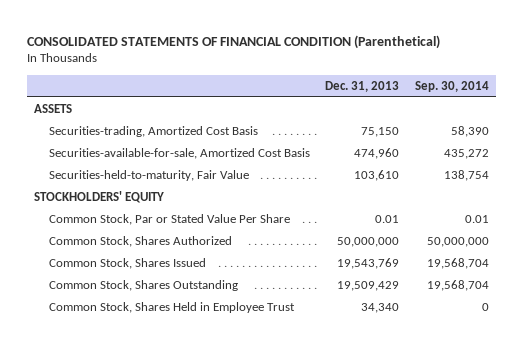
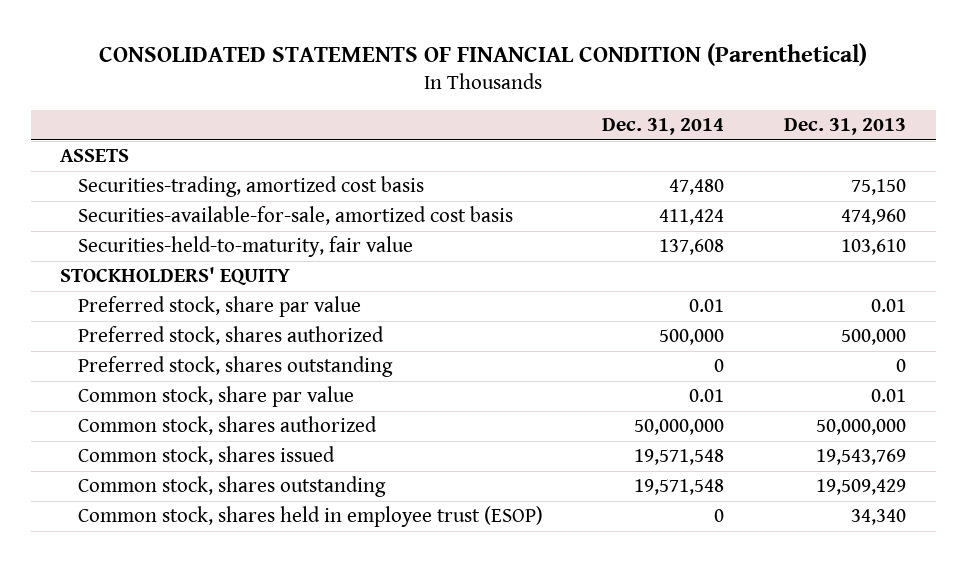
- | Dec. 31, 2013 | Sep. 30, 2014
+ | Dec. 31, 2014 | Dec. 31, 2013
- Securities-trading, Amortized Cost Basis | 75,150 | 58,390
- Securities-available-for-sale, Amortized Cost Basis | 474,960 | 435,272
- Securities-held-to-maturity, Fair Value | 103,610 | 138,754
+ Securities-trading, amortized cost basis | 47,480 | 75,150
+ Securities-available-for-sale, amortized cost basis | 411,424 | 474,960
+ Securities-held-to-maturity, fair value | 137,608 | 103,610
- Common Stock, Par or Stated Value Per Share | 0.01 | 0.01
- Common Stock, Shares Authorized | 50,000,000 | 50,000,000
- Common Stock, Shares Issued | 19,543,769 | 19,568,704
- Common Stock, Shares Outstanding | 19,509,429 | 19,568,704
- Common Stock, Shares Held in Employee Trust | 34,340 | 0
+ Preferred stock, share par value | 0.01 | 0.01
+ Preferred stock, shares authorized | 500,000 | 500,000
+ Preferred stock, shares outstanding | 0 | 0
+ Common stock, share par value | 0.01 | 0.01
+ Common stock, shares authorized | 50,000,000 | 50,000,000
+ Common stock, shares issued | 19,571,548 | 19,543,769
+ Common stock, shares outstanding | 19,571,548 | 19,509,429
+ Common stock, shares held in employee trust (ESOP) | 0 | 34,340

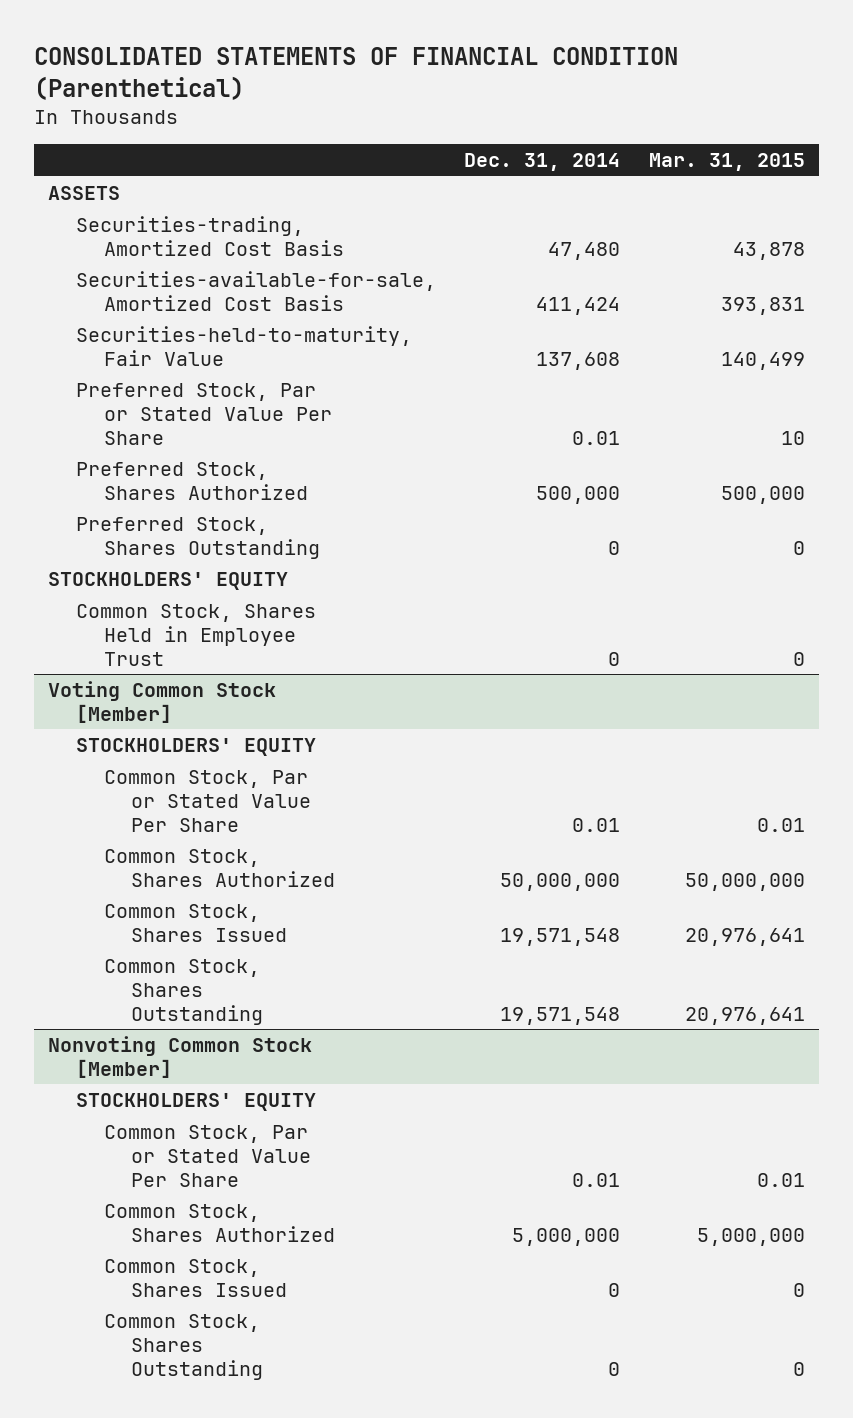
- | Dec. 31, 2014 | Dec. 31, 2013
+ | Dec. 31, 2014 | Mar. 31, 2015
- Securities-trading, amortized cost basis | 47,480 | 75,150
- Securities-available-for-sale, amortized cost basis | 411,424 | 474,960
- Securities-held-to-maturity, fair value | 137,608 | 103,610
+ Securities-trading, Amortized Cost Basis | 47,480 | 43,878
+ Securities-available-for-sale, Amortized Cost Basis | 411,424 | 393,831
+ Securities-held-to-maturity, Fair Value | 137,608 | 140,499
+ Preferred Stock, Par or Stated Value Per Share | 0.01 | 10
+ Preferred Stock, Shares Authorized | 500,000 | 500,000
+ Preferred Stock, Shares Outstanding | 0 | 0
- Preferred stock, share par value | 0.01 | 0.01
- Preferred stock, shares authorized | 500,000 | 500,000
- Preferred stock, shares outstanding | 0 | 0
- Common stock, share par value | 0.01 | 0.01
- Common stock, shares authorized | 50,000,000 | 50,000,000
- Common stock, shares issued | 19,571,548 | 19,543,769
- Common stock, shares outstanding | 19,571,548 | 19,509,429
- Common stock, shares held in employee trust (ESOP) | 0 | 34,340
+ Common Stock, Shares Held in Employee Trust | 0 | 0
+ Voting Common Stock [Member]
+ STOCKHOLDERS' EQUITY
+ Common Stock, Par or Stated Value Per Share | 0.01 | 0.01
+ Common Stock, Shares Authorized | 50,000,000 | 50,000,000
+ Common Stock, Shares Issued | 19,571,548 | 20,976,641
+ Common Stock, Shares Outstanding | 19,571,548 | 20,976,641
+ Nonvoting Common Stock [Member]
+ STOCKHOLDERS' EQUITY
+ Common Stock, Par or Stated Value Per Share | 0.01 | 0.01
+ Common Stock, Shares Authorized | 5,000,000 | 5,000,000
+ Common Stock, Shares Issued | 0 | 0
+ Common Stock, Shares Outstanding | 0 | 0

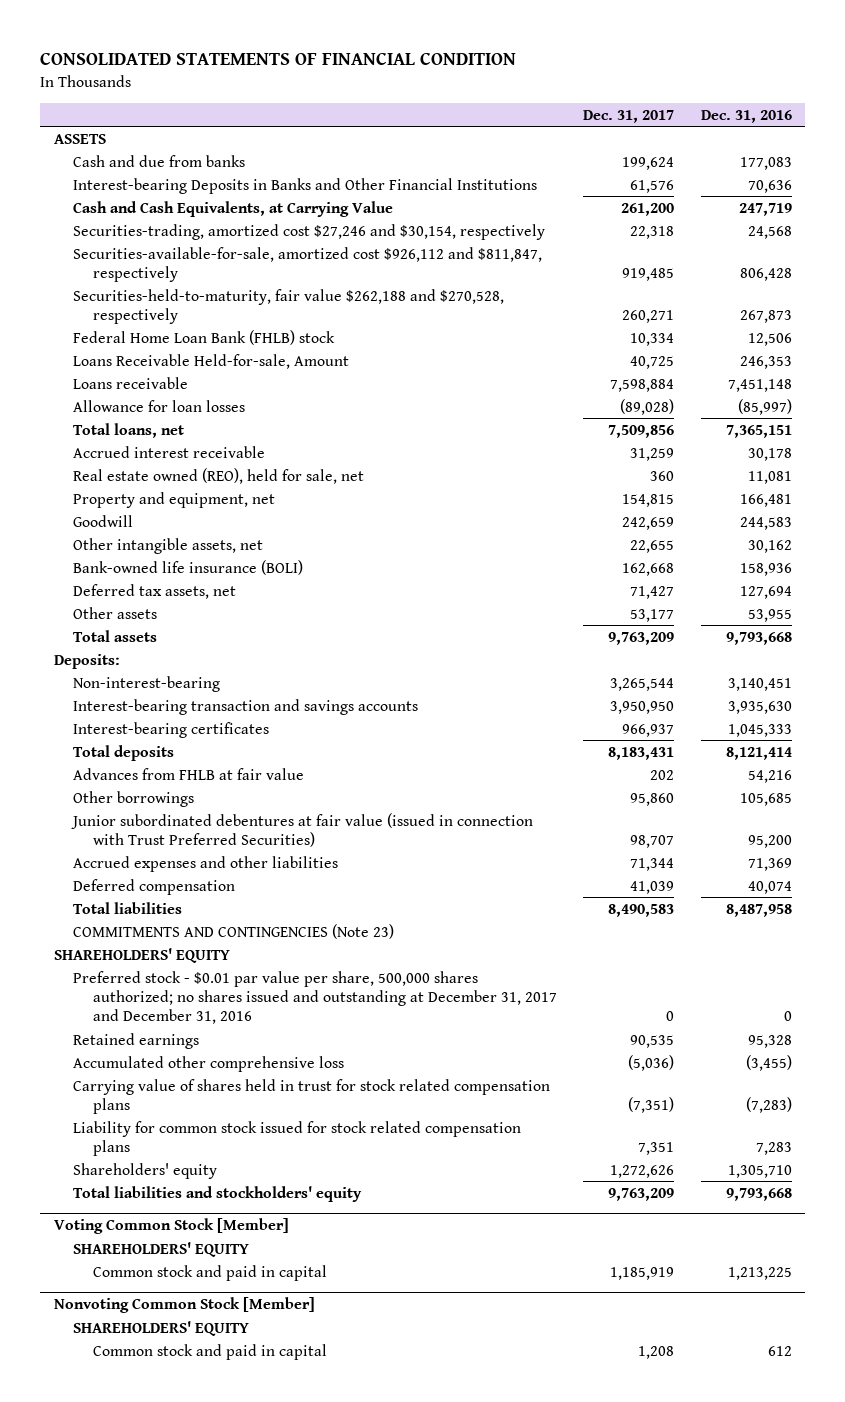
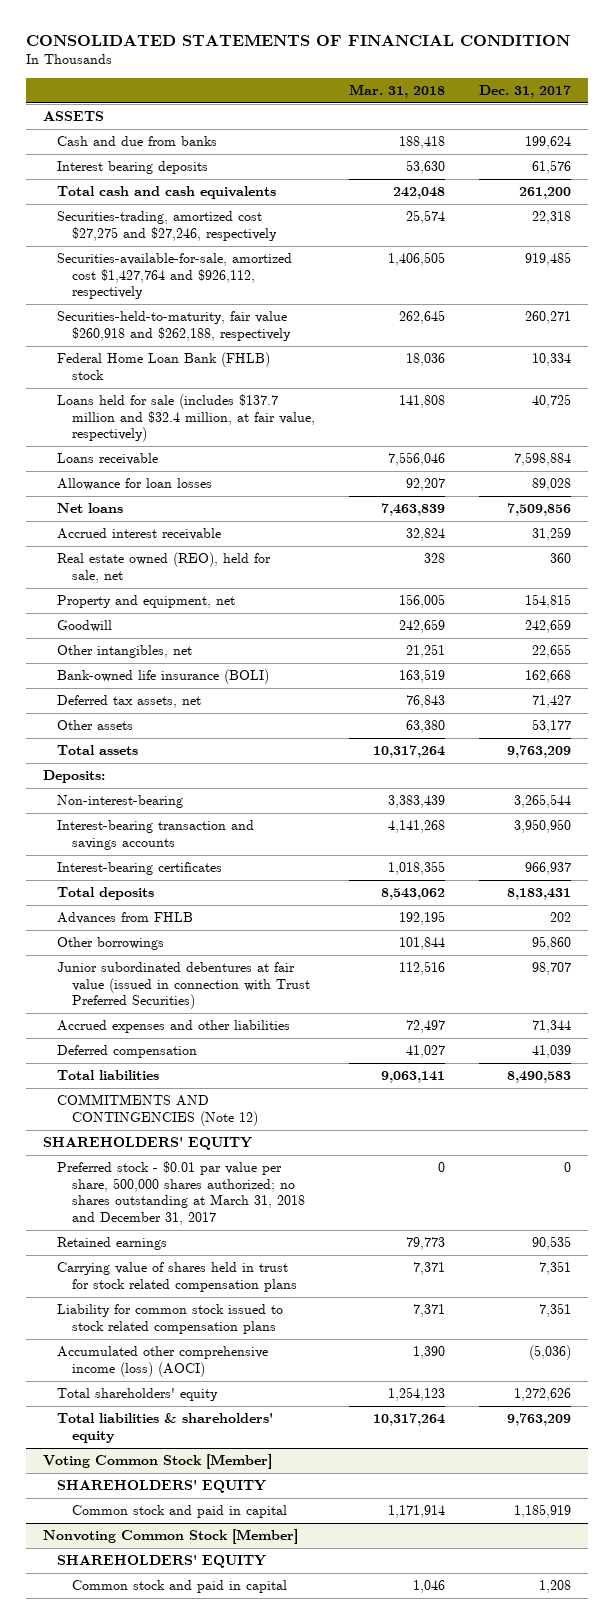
- | Dec. 31, 2017 | Dec. 31, 2016
+ | Mar. 31, 2018 | Dec. 31, 2017
- Interest-bearing Deposits in Banks and Other Financial Institutions | 61,576 | 70,636
- Cash and Cash Equivalents, at Carrying Value | 261,200 | 247,719
- Securities-trading, amortized cost $27,246 and $30,154, respectively | 22,318 | 24,568
- Securities-available-for-sale, amortized cost $926,112 and $811,847, respectively | 919,485 | 806,428
- Securities-held-to-maturity, fair value $262,188 and $270,528, respectively | 260,271 | 267,873
+ Interest bearing deposits | 53,630 | 61,576
+ Total cash and cash equivalents | 242,048 | 261,200
+ Securities-trading, amortized cost $27,275 and $27,246, respectively | 25,574 | 22,318
+ Securities-available-for-sale, amortized cost $1,427,764 and $926,112, respectively | 1,406,505 | 919,485
+ Securities-held-to-maturity, fair value $260,918 and $262,188, respectively | 262,645 | 260,271
- Loans Receivable Held-for-sale, Amount | 40,725 | 246,353
+ Loans held for sale (includes $137.7 million and $32.4 million, at fair value, respectively) | 141,808 | 40,725
- Allowance for loan losses | (89,028) | (85,997)
- Total loans, net | 7,509,856 | 7,365,151
+ Allowance for loan losses | 92,207 | 89,028
+ Net loans | 7,463,839 | 7,509,856
- Other intangible assets, net | 22,655 | 30,162
+ Other intangibles, net | 21,251 | 22,655
- Advances from FHLB at fair value | 202 | 54,216
+ Advances from FHLB | 192,195 | 202
- COMMITMENTS AND CONTINGENCIES (Note 23)
+ COMMITMENTS AND CONTINGENCIES (Note 12)
- Preferred stock - $0.01 par value per share, 500,000 shares authorized; no shares issued and outstanding at December 31, 2017 and December 31, 2016 | 0 | 0
+ Preferred stock - $0.01 par value per share, 500,000 shares authorized; no shares outstanding at March 31, 2018 and December 31, 2017 | 0 | 0
- Accumulated other comprehensive loss | (5,036) | (3,455)
- Carrying value of shares held in trust for stock related compensation plans | (7,351) | (7,283)
- Liability for common stock issued for stock related compensation plans | 7,351 | 7,283
- Shareholders' equity | 1,272,626 | 1,305,710
- Total liabilities and stockholders' equity | 9,763,209 | 9,793,668
+ Carrying value of shares held in trust for stock related compensation plans | 7,371 | 7,351
+ Liability for common stock issued to stock related compensation plans | 7,371 | 7,351
+ Accumulated other comprehensive income (loss) (AOCI) | 1,390 | (5,036)
+ Total shareholders' equity | 1,254,123 | 1,272,626
+ Total liabilities & shareholders' equity | 10,317,264 | 9,763,209

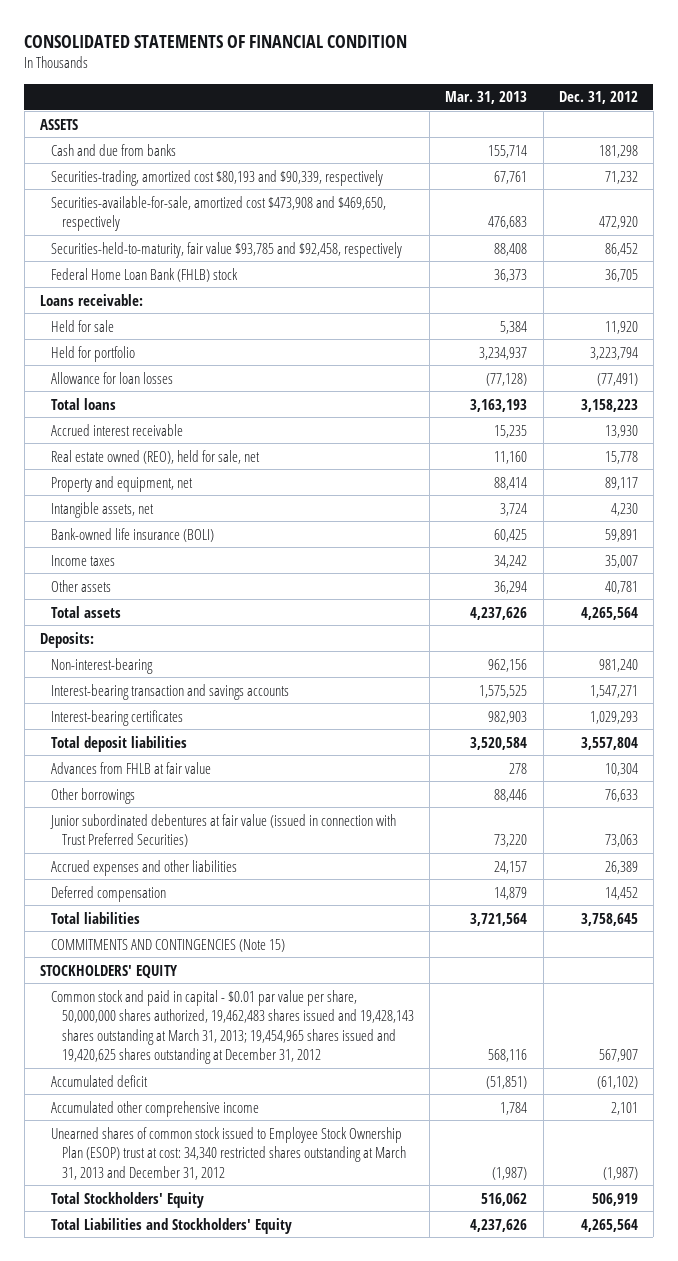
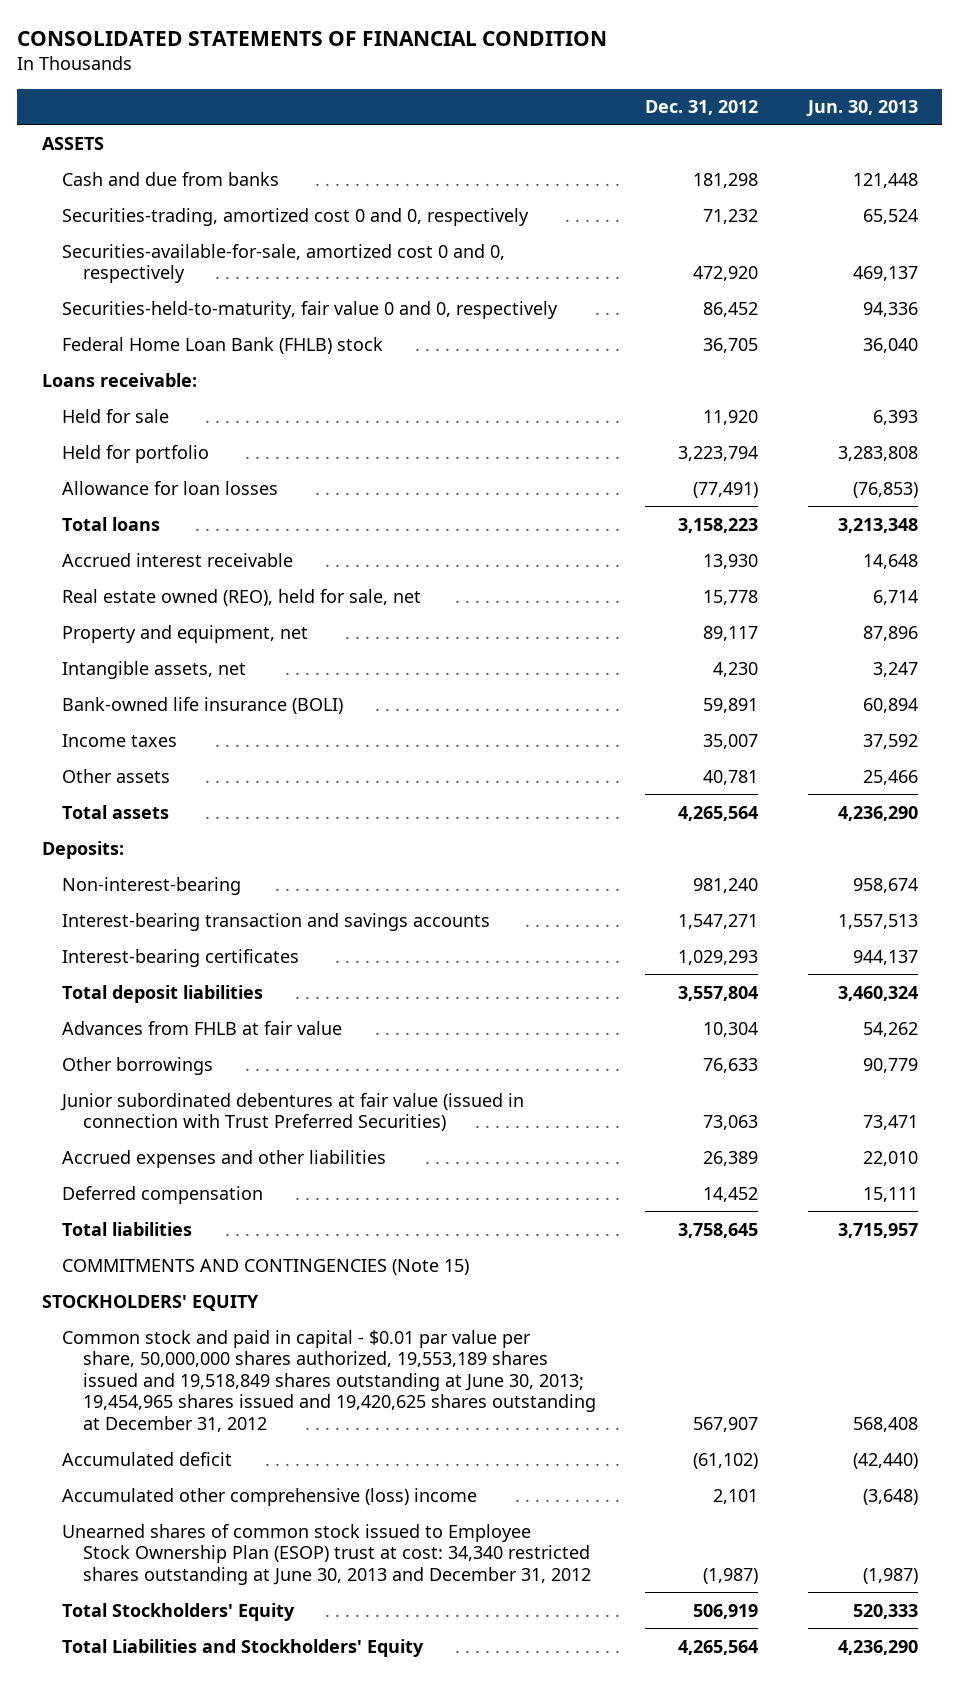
- | Mar. 31, 2013 | Dec. 31, 2012
+ | Dec. 31, 2012 | Jun. 30, 2013
- Securities-trading, amortized cost $80,193 and $90,339, respectively | 67,761 | 71,232
- Securities-available-for-sale, amortized cost $473,908 and $469,650, respectively | 476,683 | 472,920
- Securities-held-to-maturity, fair value $93,785 and $92,458, respectively | 88,408 | 86,452
+ Securities-trading, amortized cost 0 and 0, respectively | 71,232 | 65,524
+ Securities-available-for-sale, amortized cost 0 and 0, respectively | 472,920 | 469,137
+ Securities-held-to-maturity, fair value 0 and 0, respectively | 86,452 | 94,336
- Common stock and paid in capital - $0.01 par value per share, 50,000,000 shares authorized, 19,462,483 shares issued and 19,428,143 shares outstanding at March 31, 2013; 19,454,965 shares issued and 19,420,625 shares outstanding at December 31, 2012 | 568,116 | 567,907
+ Common stock and paid in capital - $0.01 par value per share, 50,000,000 shares authorized, 19,553,189 shares issued and 19,518,849 shares outstanding at June 30, 2013; 19,454,965 shares issued and 19,420,625 shares outstanding at December 31, 2012 | 567,907 | 568,408
- Accumulated other comprehensive income | 1,784 | 2,101
- Unearned shares of common stock issued to Employee Stock Ownership Plan (ESOP) trust at cost: 34,340 restricted shares outstanding at March 31, 2013 and December 31, 2012 | (1,987) | (1,987)
+ Accumulated other comprehensive (loss) income | 2,101 | (3,648)
+ Unearned shares of common stock issued to Employee Stock Ownership Plan (ESOP) trust at cost: 34,340 restricted shares outstanding at June 30, 2013 and December 31, 2012 | (1,987) | (1,987)

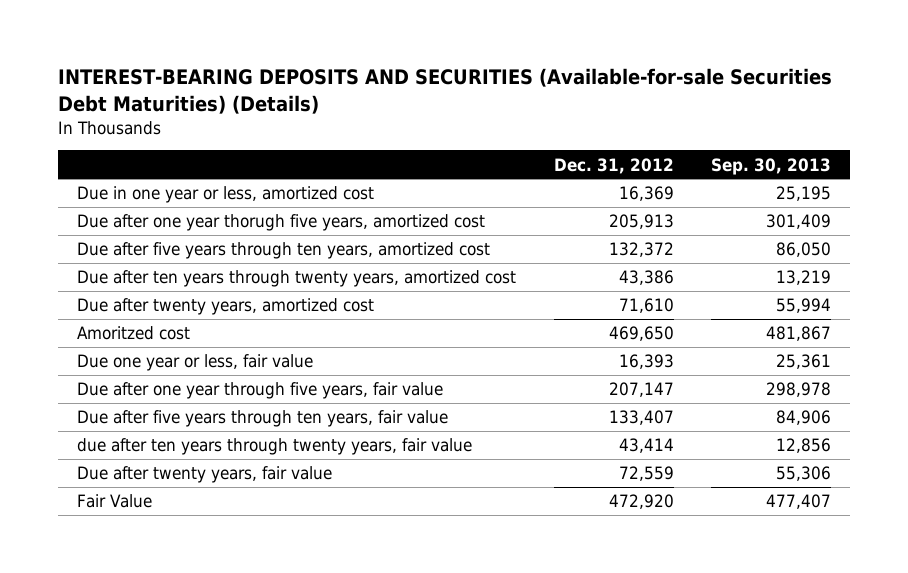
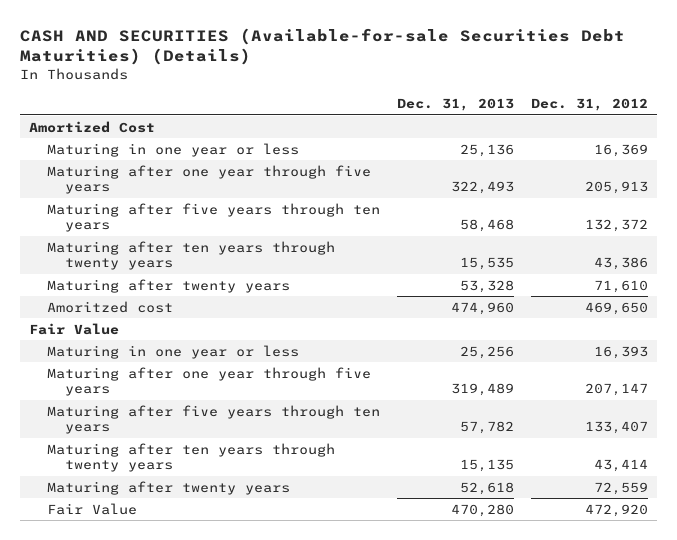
- INTEREST-BEARING DEPOSITS AND SECURITIES (Available-for-sale Securities Debt Maturities) (Details)
+ CASH AND SECURITIES (Available-for-sale Securities Debt Maturities) (Details)
- | Dec. 31, 2012 | Sep. 30, 2013
+ | Dec. 31, 2013 | Dec. 31, 2012
- Due in one year or less, amortized cost | 16,369 | 25,195
- Due after one year thorugh five years, amortized cost | 205,913 | 301,409
- Due after five years through ten years, amortized cost | 132,372 | 86,050
- Due after ten years through twenty years, amortized cost | 43,386 | 13,219
- Due after twenty years, amortized cost | 71,610 | 55,994
+ Amortized Cost
+ Maturing in one year or less | 25,136 | 16,369
+ Maturing after one year through five years | 322,493 | 205,913
+ Maturing after five years through ten years | 58,468 | 132,372
+ Maturing after ten years through twenty years | 15,535 | 43,386
+ Maturing after twenty years | 53,328 | 71,610
- Due one year or less, fair value | 16,393 | 25,361
- Due after one year through five years, fair value | 207,147 | 298,978
- Due after five years through ten years, fair value | 133,407 | 84,906
- due after ten years through twenty years, fair value | 43,414 | 12,856
- Due after twenty years, fair value | 72,559 | 55,306
+ Fair Value
+ Maturing in one year or less | 25,256 | 16,393
+ Maturing after one year through five years | 319,489 | 207,147
+ Maturing after five years through ten years | 57,782 | 133,407
+ Maturing after ten years through twenty years | 15,135 | 43,414
+ Maturing after twenty years | 52,618 | 72,559

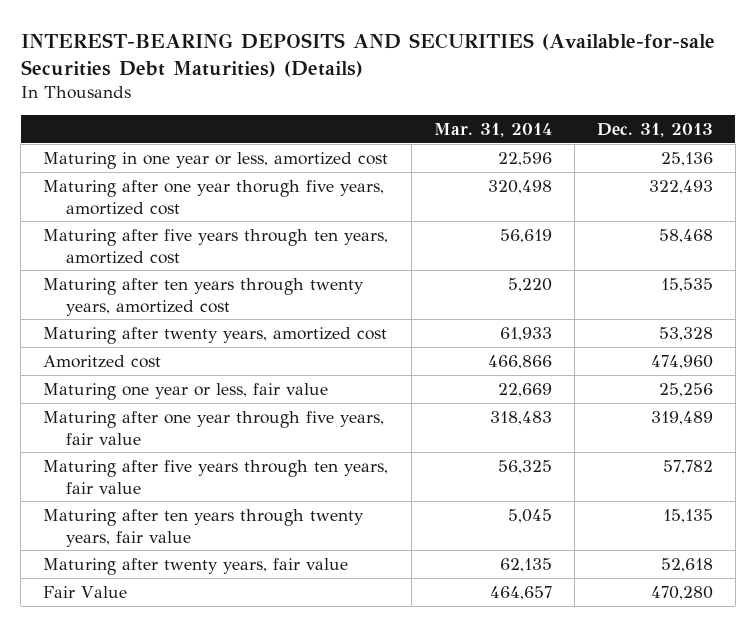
- CASH AND SECURITIES (Available-for-sale Securities Debt Maturities) (Details)
+ INTEREST-BEARING DEPOSITS AND SECURITIES (Available-for-sale Securities Debt Maturities) (Details)
- | Dec. 31, 2013 | Dec. 31, 2012
+ | Mar. 31, 2014 | Dec. 31, 2013
- Amortized Cost
- Maturing in one year or less | 25,136 | 16,369
- Maturing after one year through five years | 322,493 | 205,913
- Maturing after five years through ten years | 58,468 | 132,372
- Maturing after ten years through twenty years | 15,535 | 43,386
- Maturing after twenty years | 53,328 | 71,610
+ Maturing in one year or less, amortized cost | 22,596 | 25,136
+ Maturing after one year thorugh five years, amortized cost | 320,498 | 322,493
+ Maturing after five years through ten years, amortized cost | 56,619 | 58,468
+ Maturing after ten years through twenty years, amortized cost | 5,220 | 15,535
+ Maturing after twenty years, amortized cost | 61,933 | 53,328
- Fair Value
- Maturing in one year or less | 25,256 | 16,393
- Maturing after one year through five years | 319,489 | 207,147
- Maturing after five years through ten years | 57,782 | 133,407
- Maturing after ten years through twenty years | 15,135 | 43,414
- Maturing after twenty years | 52,618 | 72,559
+ Maturing one year or less, fair value | 22,669 | 25,256
+ Maturing after one year through five years, fair value | 318,483 | 319,489
+ Maturing after five years through ten years, fair value | 56,325 | 57,782
+ Maturing after ten years through twenty years, fair value | 5,045 | 15,135
+ Maturing after twenty years, fair value | 62,135 | 52,618

